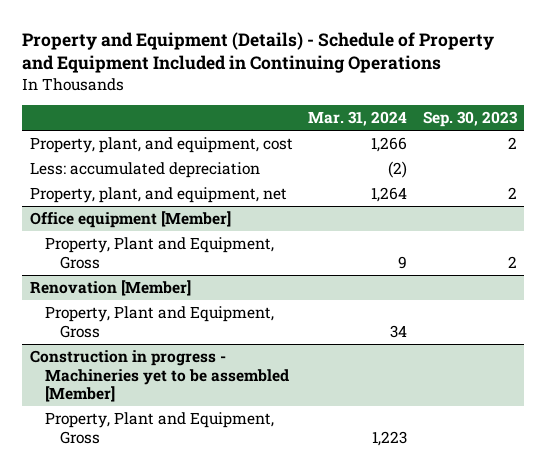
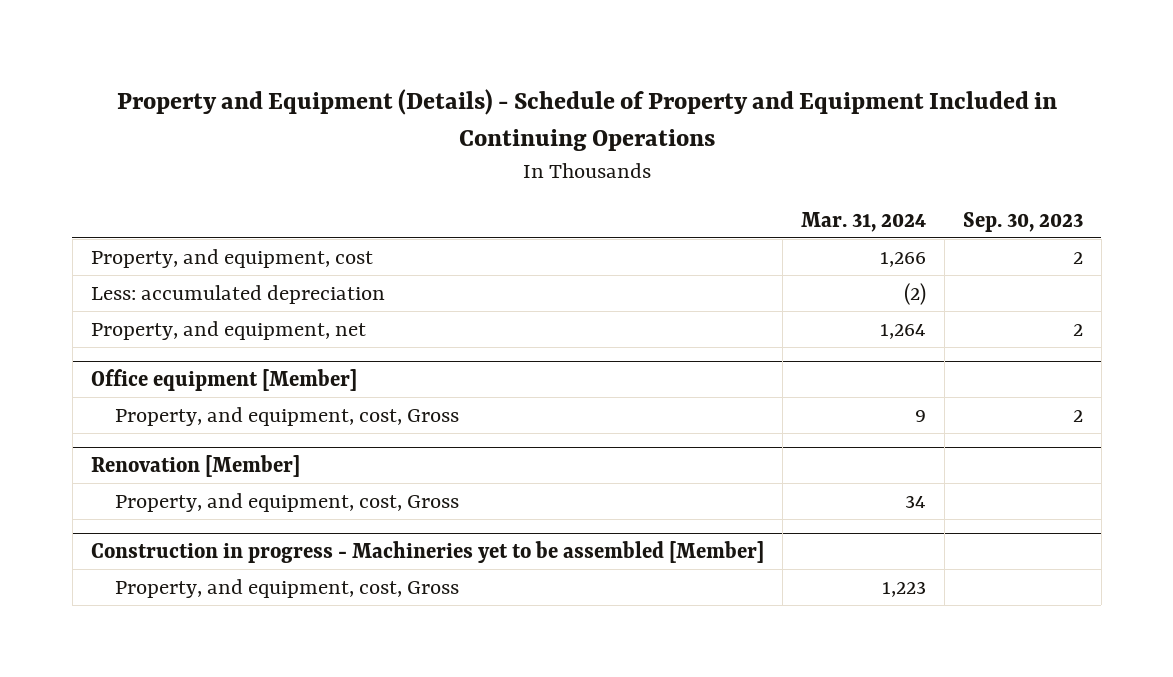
- Property, plant, and equipment, cost | 1,266 | 2
+ Property, and equipment, cost | 1,266 | 2
- Property, plant, and equipment, net | 1,264 | 2
+ Property, and equipment, net | 1,264 | 2
@ Office equipment [Member]
- Property, Plant and Equipment, Gross | 9 | 2
+ Property, and equipment, cost, Gross | 9 | 2
@ Renovation [Member]
- Property, Plant and Equipment, Gross | 34 |
+ Property, and equipment, cost, Gross | 34 |
@ Construction in progress - Machineries yet to be assembled [Member]
- Property, Plant and Equipment, Gross | 1,223 |
+ Property, and equipment, cost, Gross | 1,223 |

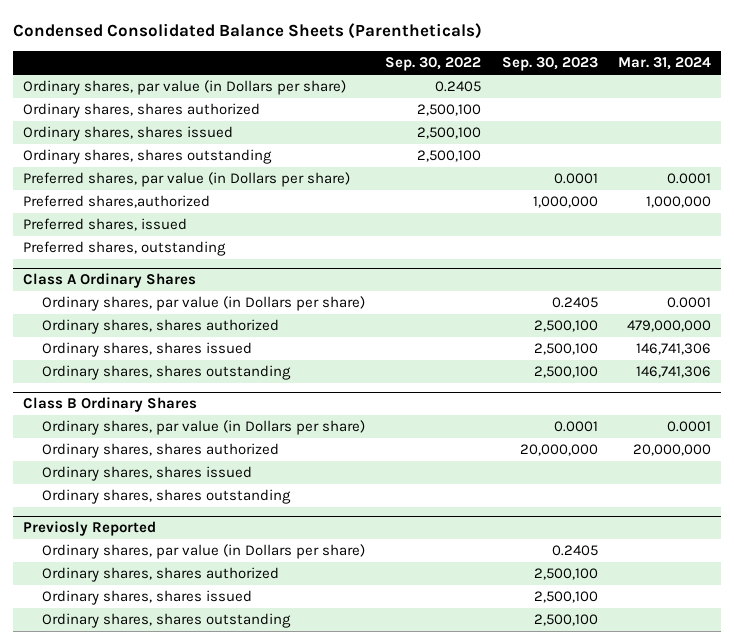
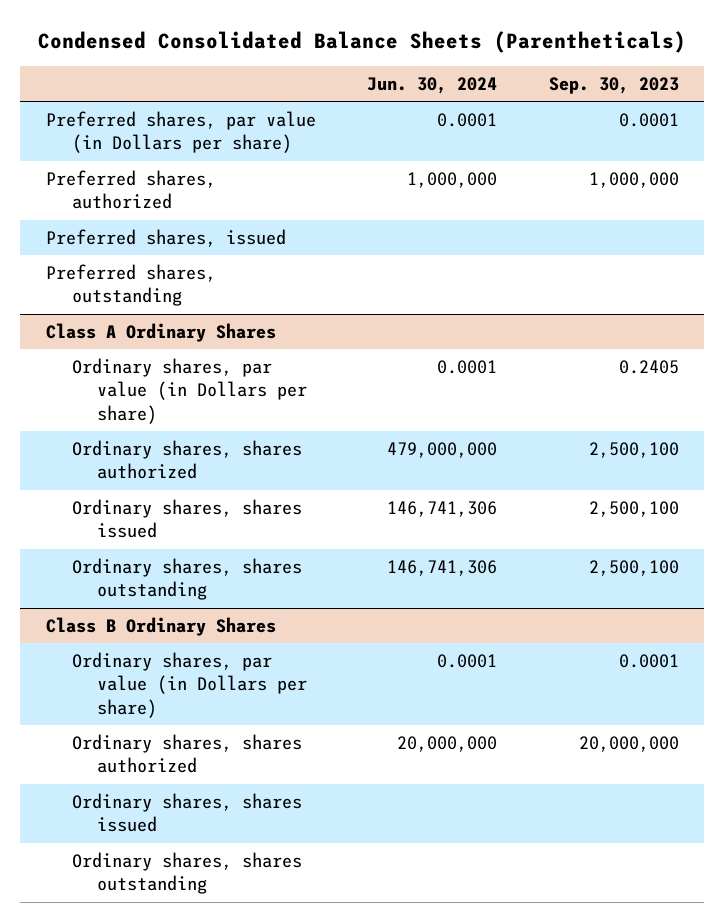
- | Sep. 30, 2022 | Sep. 30, 2023 | Mar. 31, 2024
+ | Jun. 30, 2024 | Sep. 30, 2023
- Ordinary shares, par value (in Dollars per share) | 0.2405 | |
- Ordinary shares, shares authorized | 2,500,100 | |
- Ordinary shares, shares issued | 2,500,100 | |
- Ordinary shares, shares outstanding | 2,500,100 | |
- Preferred shares,authorized | | 1,000,000 | 1,000,000
+ Preferred shares, authorized | 1,000,000 | 1,000,000
- Previosly Reported
- Ordinary shares, par value (in Dollars per share) | | 0.2405 |
- Ordinary shares, shares authorized | | 2,500,100 |
- Ordinary shares, shares issued | | 2,500,100 |
- Ordinary shares, shares outstanding | | 2,500,100 |

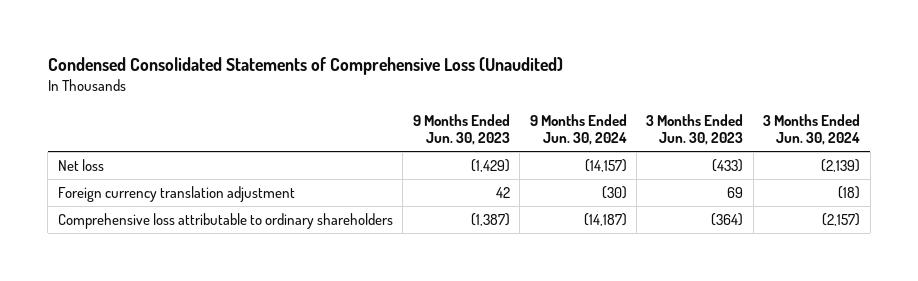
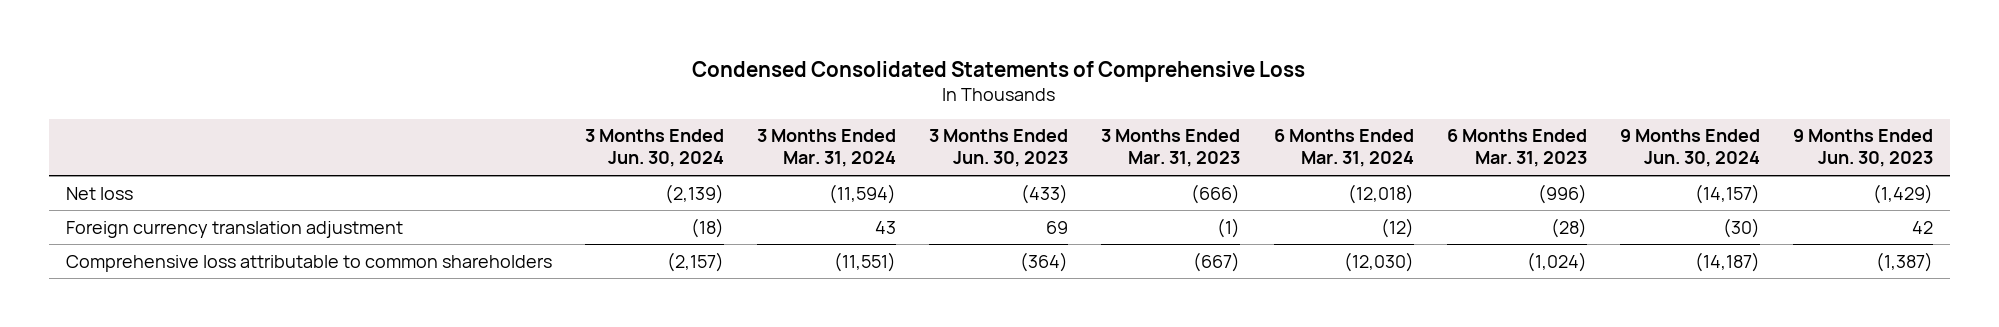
- Condensed Consolidated Statements of Comprehensive Loss (Unaudited)
+ Condensed Consolidated Statements of Comprehensive Loss
- | 9 Months Ended Jun. 30, 2023 | 9 Months Ended Jun. 30, 2024 | 3 Months Ended Jun. 30, 2023 | 3 Months Ended Jun. 30, 2024
+ | 3 Months Ended Jun. 30, 2024 | 3 Months Ended Mar. 31, 2024 | 3 Months Ended Jun. 30, 2023 | 3 Months Ended Mar. 31, 2023 | 6 Months Ended Mar. 31, 2024 | 6 Months Ended Mar. 31, 2023 | 9 Months Ended Jun. 30, 2024 | 9 Months Ended Jun. 30, 2023
- Comprehensive loss attributable to ordinary shareholders | (1,387) | (14,187) | (364) | (2,157)
+ Comprehensive loss attributable to common shareholders | (2,157) | (11,551) | (364) | (667) | (12,030) | (1,024) | (14,187) | (1,387)

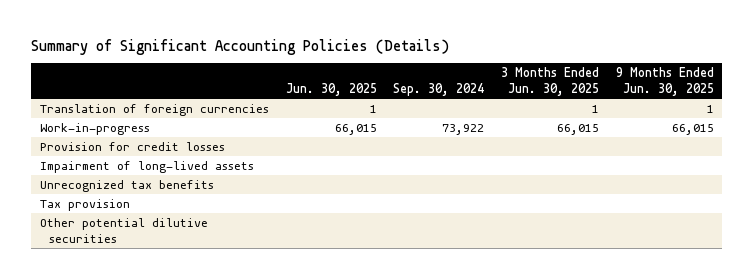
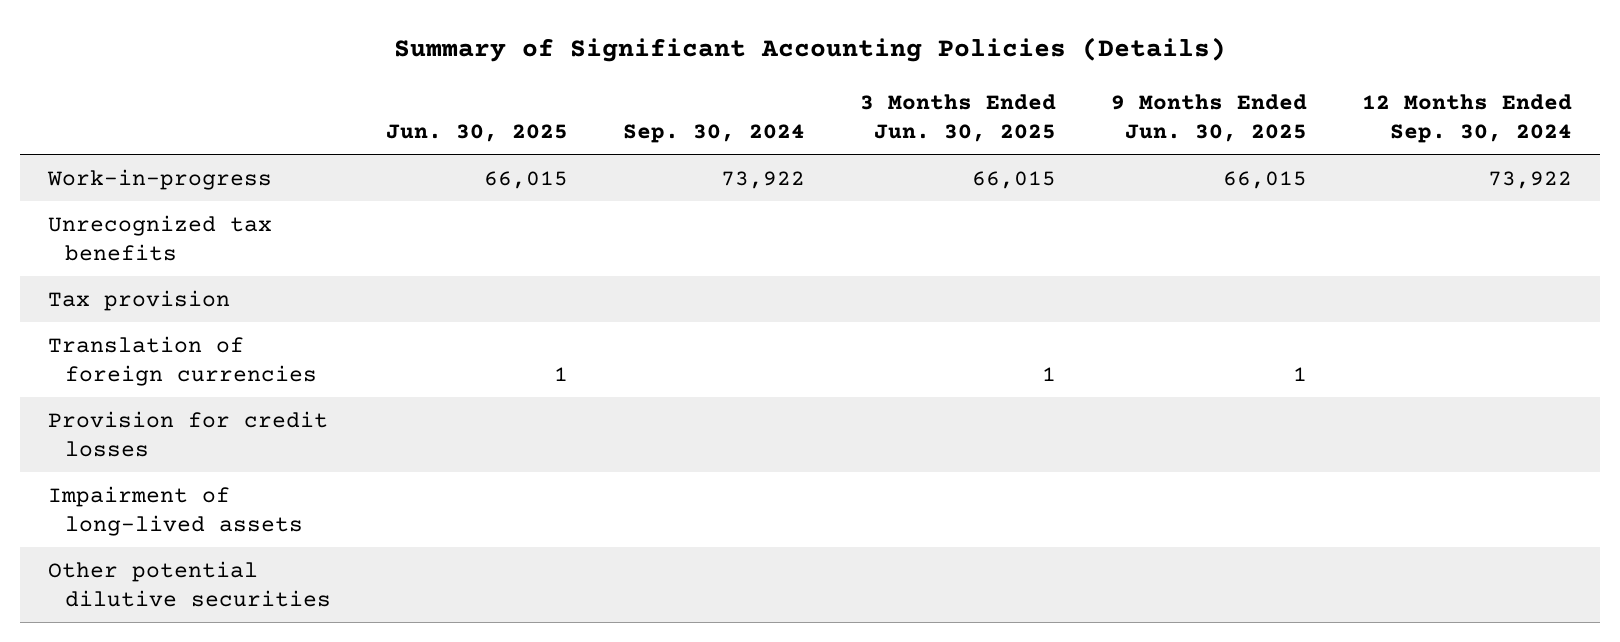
- | Jun. 30, 2025 | Sep. 30, 2024 | 3 Months Ended Jun. 30, 2025 | 9 Months Ended Jun. 30, 2025
+ | Jun. 30, 2025 | Sep. 30, 2024 | 3 Months Ended Jun. 30, 2025 | 9 Months Ended Jun. 30, 2025 | 12 Months Ended Sep. 30, 2024
moved down: Translation of foreign currencies | 1 | | 1 | 1 |
moved down: Provision for credit losses
moved down: Impairment of long-lived assets

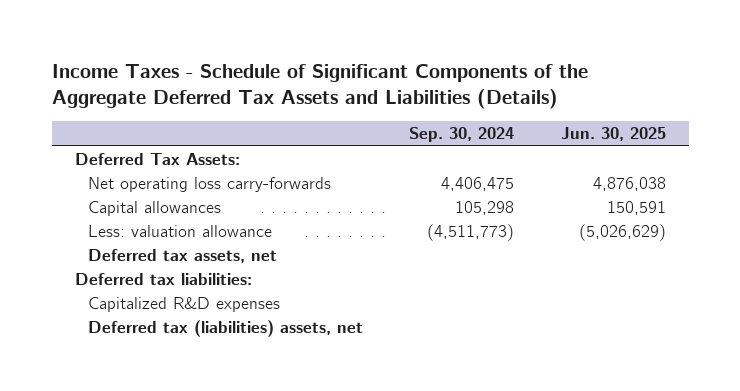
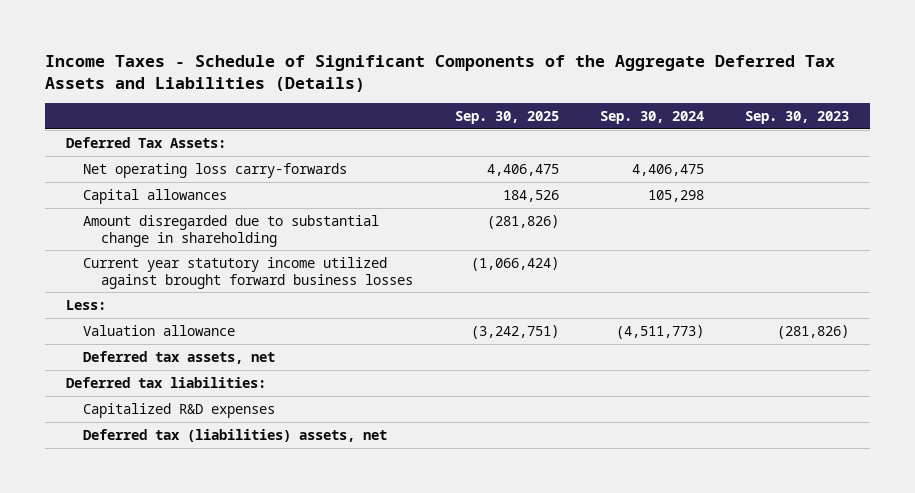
- | Sep. 30, 2024 | Jun. 30, 2025
+ | Sep. 30, 2025 | Sep. 30, 2024 | Sep. 30, 2023
- Less: valuation allowance | (4,511,773) | (5,026,629)
+ Amount disregarded due to substantial change in shareholding | (281,826) | |
+ Current year statutory income utilized against brought forward business losses | (1,066,424) | |
+ Less:
+ Valuation allowance | (3,242,751) | (4,511,773) | (281,826)

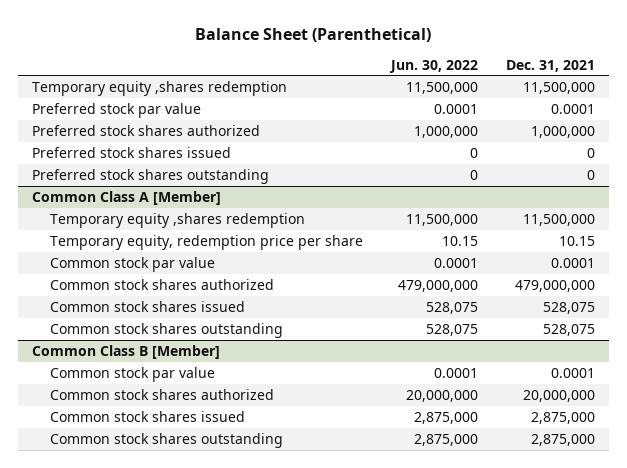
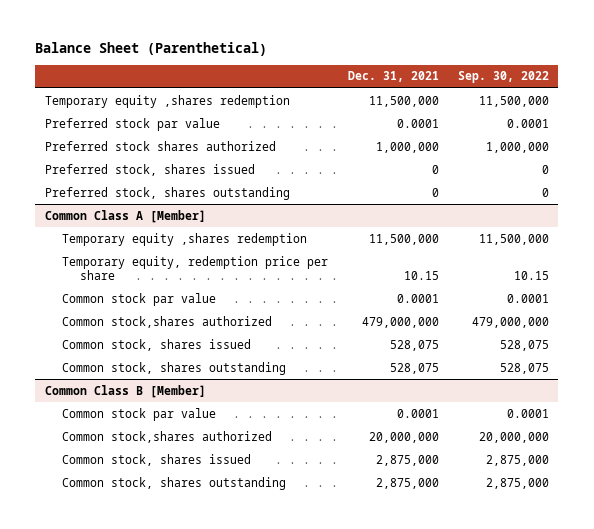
- | Jun. 30, 2022 | Dec. 31, 2021
+ | Dec. 31, 2021 | Sep. 30, 2022
- Preferred stock shares issued | 0 | 0
- Preferred stock shares outstanding | 0 | 0
+ Preferred stock, shares issued | 0 | 0
+ Preferred stock, shares outstanding | 0 | 0
@ Common Class A [Member]
- Common stock shares authorized | 479,000,000 | 479,000,000
- Common stock shares issued | 528,075 | 528,075
- Common stock shares outstanding | 528,075 | 528,075
+ Common stock,shares authorized | 479,000,000 | 479,000,000
+ Common stock, shares issued | 528,075 | 528,075
+ Common stock, shares outstanding | 528,075 | 528,075
@ Common Class B [Member]
- Common stock shares authorized | 20,000,000 | 20,000,000
- Common stock shares issued | 2,875,000 | 2,875,000
- Common stock shares outstanding | 2,875,000 | 2,875,000
+ Common stock,shares authorized | 20,000,000 | 20,000,000
+ Common stock, shares issued | 2,875,000 | 2,875,000
+ Common stock, shares outstanding | 2,875,000 | 2,875,000

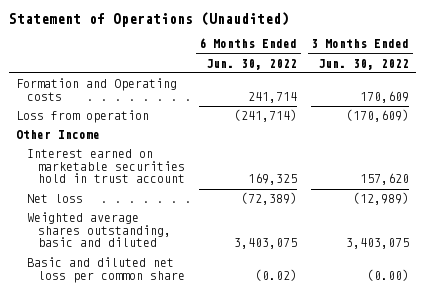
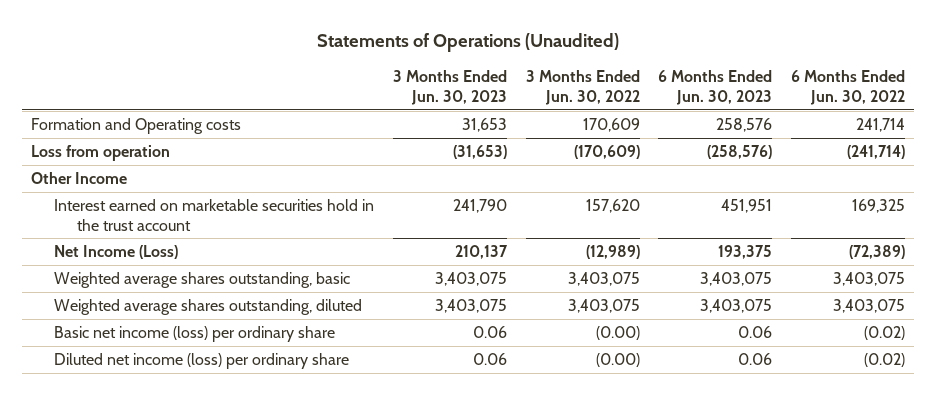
- Statement of Operations (Unaudited)
+ Statements of Operations (Unaudited)
- | 6 Months Ended Jun. 30, 2022 | 3 Months Ended Jun. 30, 2022
+ | 3 Months Ended Jun. 30, 2023 | 3 Months Ended Jun. 30, 2022 | 6 Months Ended Jun. 30, 2023 | 6 Months Ended Jun. 30, 2022
- Interest earned on marketable securities hold in trust account | 169,325 | 157,620
- Net loss | (72,389) | (12,989)
- Weighted average shares outstanding, basic and diluted | 3,403,075 | 3,403,075
- Basic and diluted net loss per common share | (0.02) | (0.00)
+ Interest earned on marketable securities hold in the trust account | 241,790 | 157,620 | 451,951 | 169,325
+ Net Income (Loss) | 210,137 | (12,989) | 193,375 | (72,389)
+ Weighted average shares outstanding, basic | 3,403,075 | 3,403,075 | 3,403,075 | 3,403,075
+ Weighted average shares outstanding, diluted | 3,403,075 | 3,403,075 | 3,403,075 | 3,403,075
+ Basic net income (loss) per ordinary share | 0.06 | (0.00) | 0.06 | (0.02)
+ Diluted net income (loss) per ordinary share | 0.06 | (0.00) | 0.06 | (0.02)

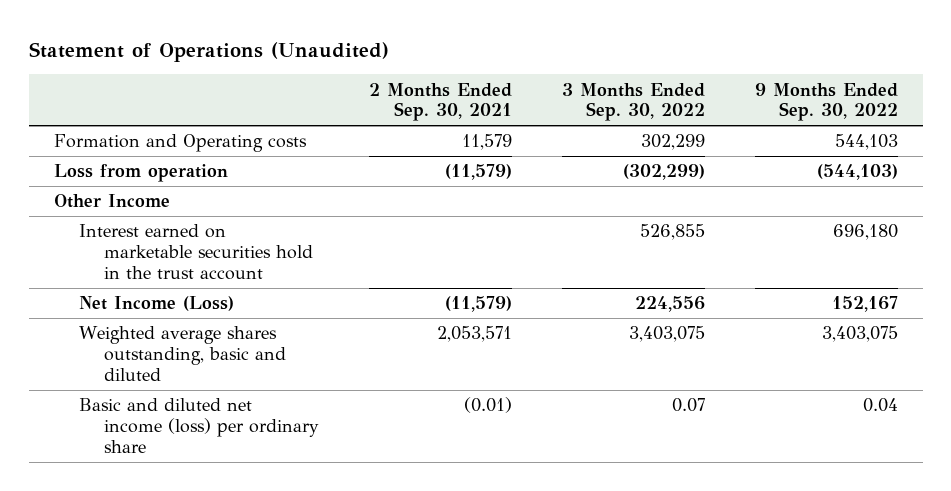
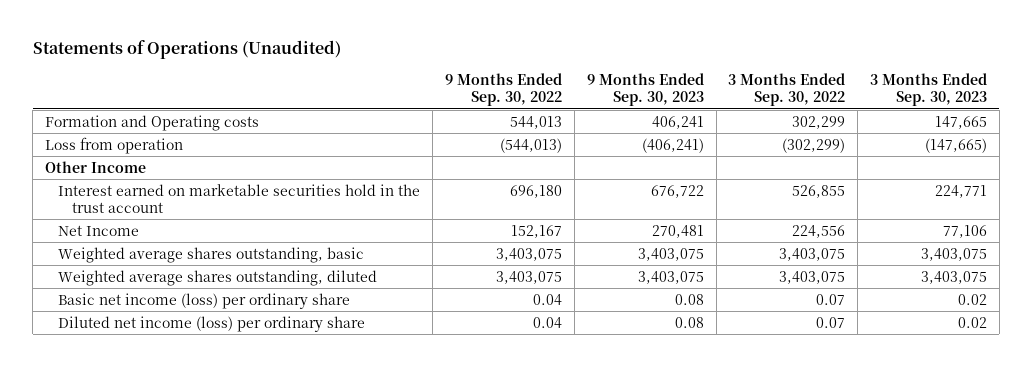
- Statement of Operations (Unaudited)
+ Statements of Operations (Unaudited)
- | 2 Months Ended Sep. 30, 2021 | 3 Months Ended Sep. 30, 2022 | 9 Months Ended Sep. 30, 2022
+ | 9 Months Ended Sep. 30, 2022 | 9 Months Ended Sep. 30, 2023 | 3 Months Ended Sep. 30, 2022 | 3 Months Ended Sep. 30, 2023
- Formation and Operating costs | 11,579 | 302,299 | 544,103
- Loss from operation | (11,579) | (302,299) | (544,103)
+ Formation and Operating costs | 544,013 | 406,241 | 302,299 | 147,665
+ Loss from operation | (544,013) | (406,241) | (302,299) | (147,665)
- Net Income (Loss) | (11,579) | 224,556 | 152,167
- Weighted average shares outstanding, basic and diluted | 2,053,571 | 3,403,075 | 3,403,075
- Basic and diluted net income (loss) per ordinary share | (0.01) | 0.07 | 0.04
+ Net Income | 152,167 | 270,481 | 224,556 | 77,106
+ Weighted average shares outstanding, basic | 3,403,075 | 3,403,075 | 3,403,075 | 3,403,075
+ Weighted average shares outstanding, diluted | 3,403,075 | 3,403,075 | 3,403,075 | 3,403,075
+ Basic net income (loss) per ordinary share | 0.04 | 0.08 | 0.07 | 0.02
+ Diluted net income (loss) per ordinary share | 0.04 | 0.08 | 0.07 | 0.02

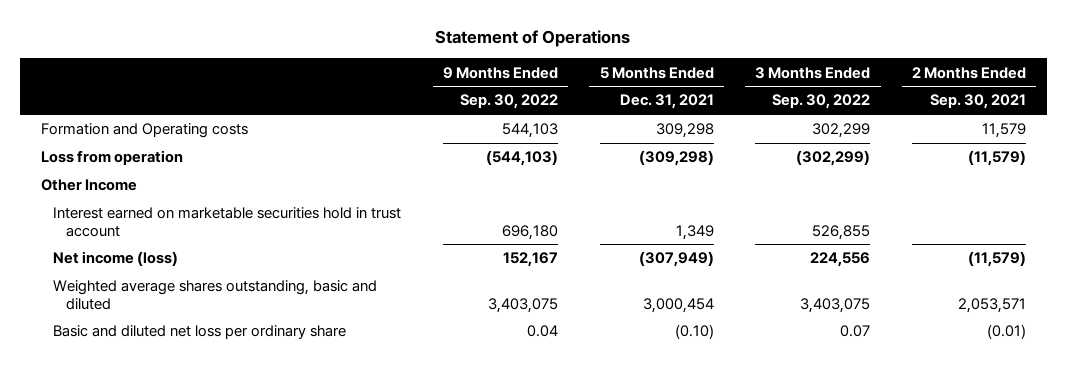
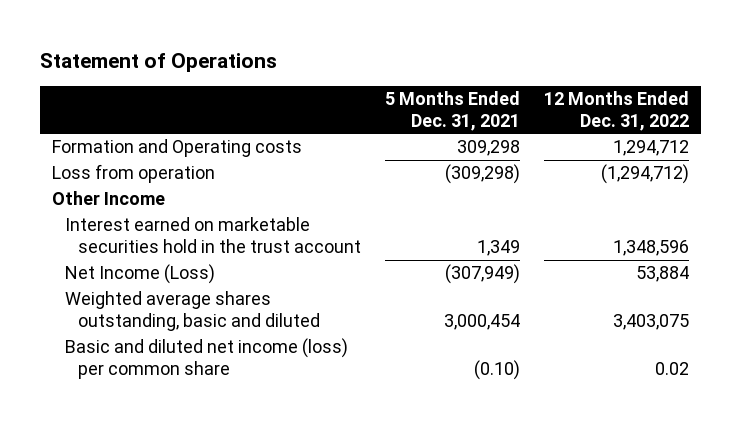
- | 9 Months Ended Sep. 30, 2022 | 5 Months Ended Dec. 31, 2021 | 3 Months Ended Sep. 30, 2022 | 2 Months Ended Sep. 30, 2021
+ | 5 Months Ended Dec. 31, 2021 | 12 Months Ended Dec. 31, 2022
- Interest earned on marketable securities hold in trust account | 696,180 | 1,349 | 526,855 |
- Net income (loss) | 152,167 | (307,949) | 224,556 | (11,579)
+ Interest earned on marketable securities hold in the trust account | 1,349 | 1,348,596
+ Net Income (Loss) | (307,949) | 53,884
- Basic and diluted net loss per ordinary share | 0.04 | (0.10) | 0.07 | (0.01)
+ Basic and diluted net income (loss) per common share | (0.10) | 0.02

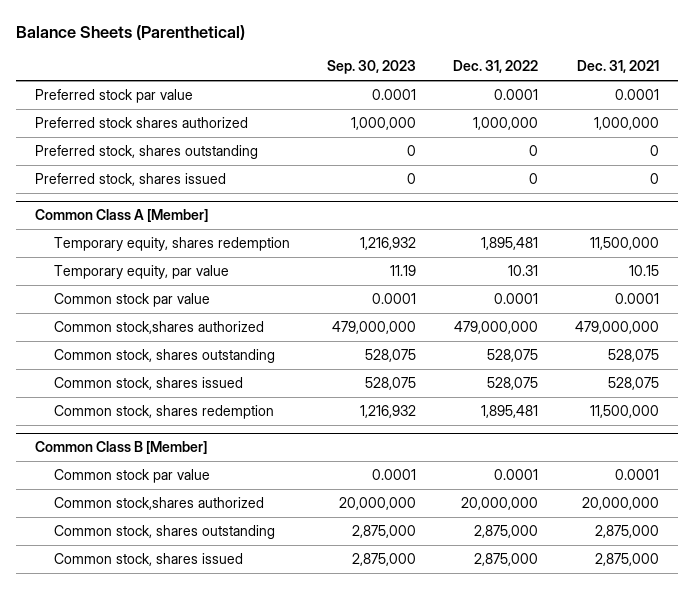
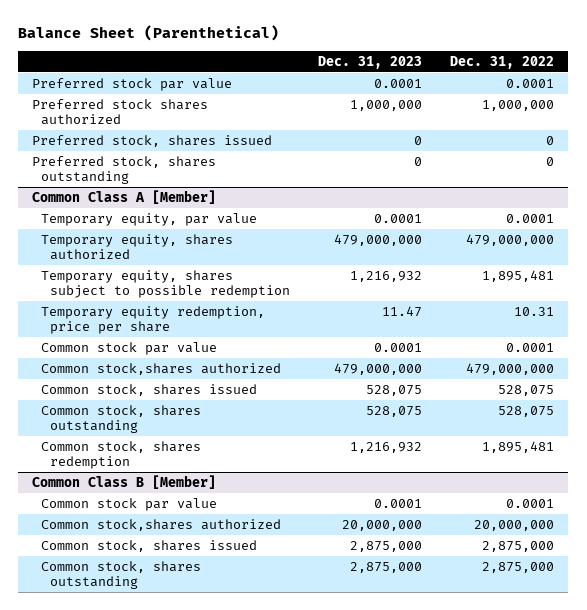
- Balance Sheets (Parenthetical)
+ Balance Sheet (Parenthetical)
- | Sep. 30, 2023 | Dec. 31, 2022 | Dec. 31, 2021
+ | Dec. 31, 2023 | Dec. 31, 2022
moved down: Preferred stock, shares outstanding | 0 | 0
@ Common Class A [Member]
- Temporary equity, shares redemption | 1,216,932 | 1,895,481 | 11,500,000
- Temporary equity, par value | 11.19 | 10.31 | 10.15
+ Temporary equity, par value | 0.0001 | 0.0001
+ Temporary equity, shares authorized | 479,000,000 | 479,000,000
+ Temporary equity, shares subject to possible redemption | 1,216,932 | 1,895,481
+ Temporary equity redemption, price per share | 11.47 | 10.31
moved down: Common stock, shares outstanding | 528,075 | 528,075
@ Common Class B [Member]
moved down: Common stock, shares outstanding | 2,875,000 | 2,875,000

